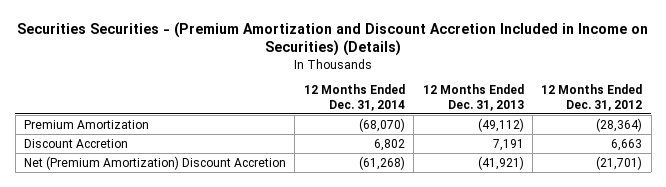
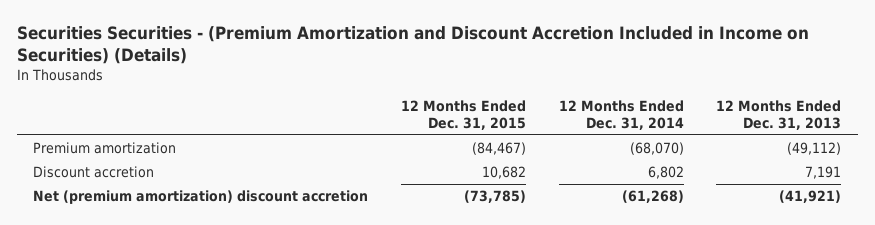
- | 12 Months Ended Dec. 31, 2014 | 12 Months Ended Dec. 31, 2013 | 12 Months Ended Dec. 31, 2012
+ | 12 Months Ended Dec. 31, 2015 | 12 Months Ended Dec. 31, 2014 | 12 Months Ended Dec. 31, 2013
- Premium Amortization | (68,070) | (49,112) | (28,364)
- Discount Accretion | 6,802 | 7,191 | 6,663
- Net (Premium Amortization) Discount Accretion | (61,268) | (41,921) | (21,701)
+ Premium amortization | (84,467) | (68,070) | (49,112)
+ Discount accretion | 10,682 | 6,802 | 7,191
+ Net (premium amortization) discount accretion | (73,785) | (61,268) | (41,921)

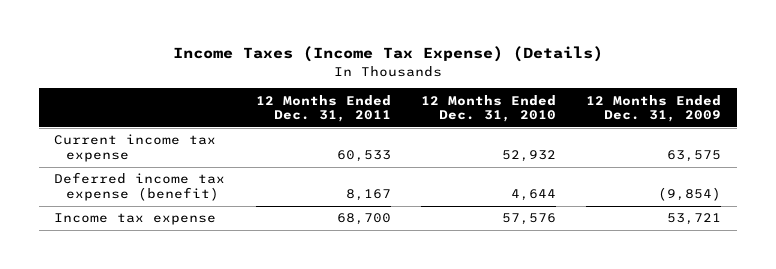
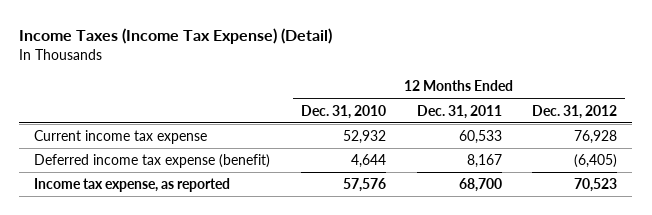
- Income Taxes (Income Tax Expense) (Details)
+ Income Taxes (Income Tax Expense) (Detail)
- | 12 Months Ended Dec. 31, 2011 | 12 Months Ended Dec. 31, 2010 | 12 Months Ended Dec. 31, 2009
+ | 12 Months Ended Dec. 31, 2010 | 12 Months Ended Dec. 31, 2011 | 12 Months Ended Dec. 31, 2012
- Income tax expense | 68,700 | 57,576 | 53,721
+ Income tax expense, as reported | 57,576 | 68,700 | 70,523

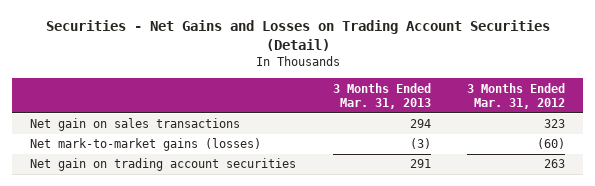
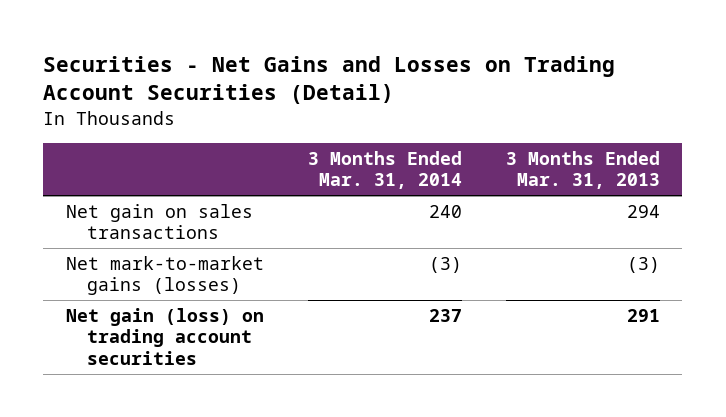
- | 3 Months Ended Mar. 31, 2013 | 3 Months Ended Mar. 31, 2012
+ | 3 Months Ended Mar. 31, 2014 | 3 Months Ended Mar. 31, 2013
- Net gain on trading account securities | 291 | 263
+ Net gain (loss) on trading account securities | 237 | 291

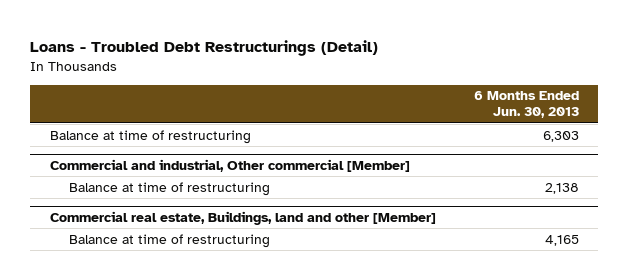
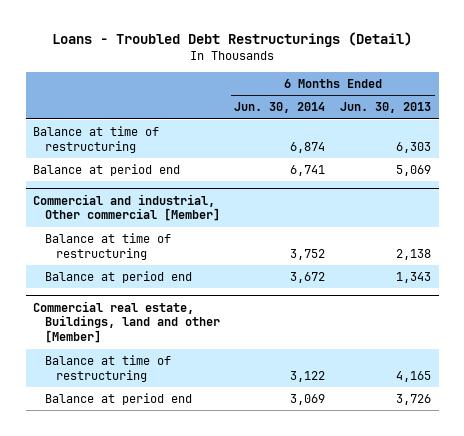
- | 6 Months Ended Jun. 30, 2013
+ | 6 Months Ended Jun. 30, 2014 | 6 Months Ended Jun. 30, 2013
+ Balance at period end | 6,741 | 5,069
@ Commercial and industrial, Other commercial [Member]
+ Balance at period end | 3,672 | 1,343
@ Commercial real estate, Buildings, land and other [Member]
+ Balance at period end | 3,069 | 3,726

